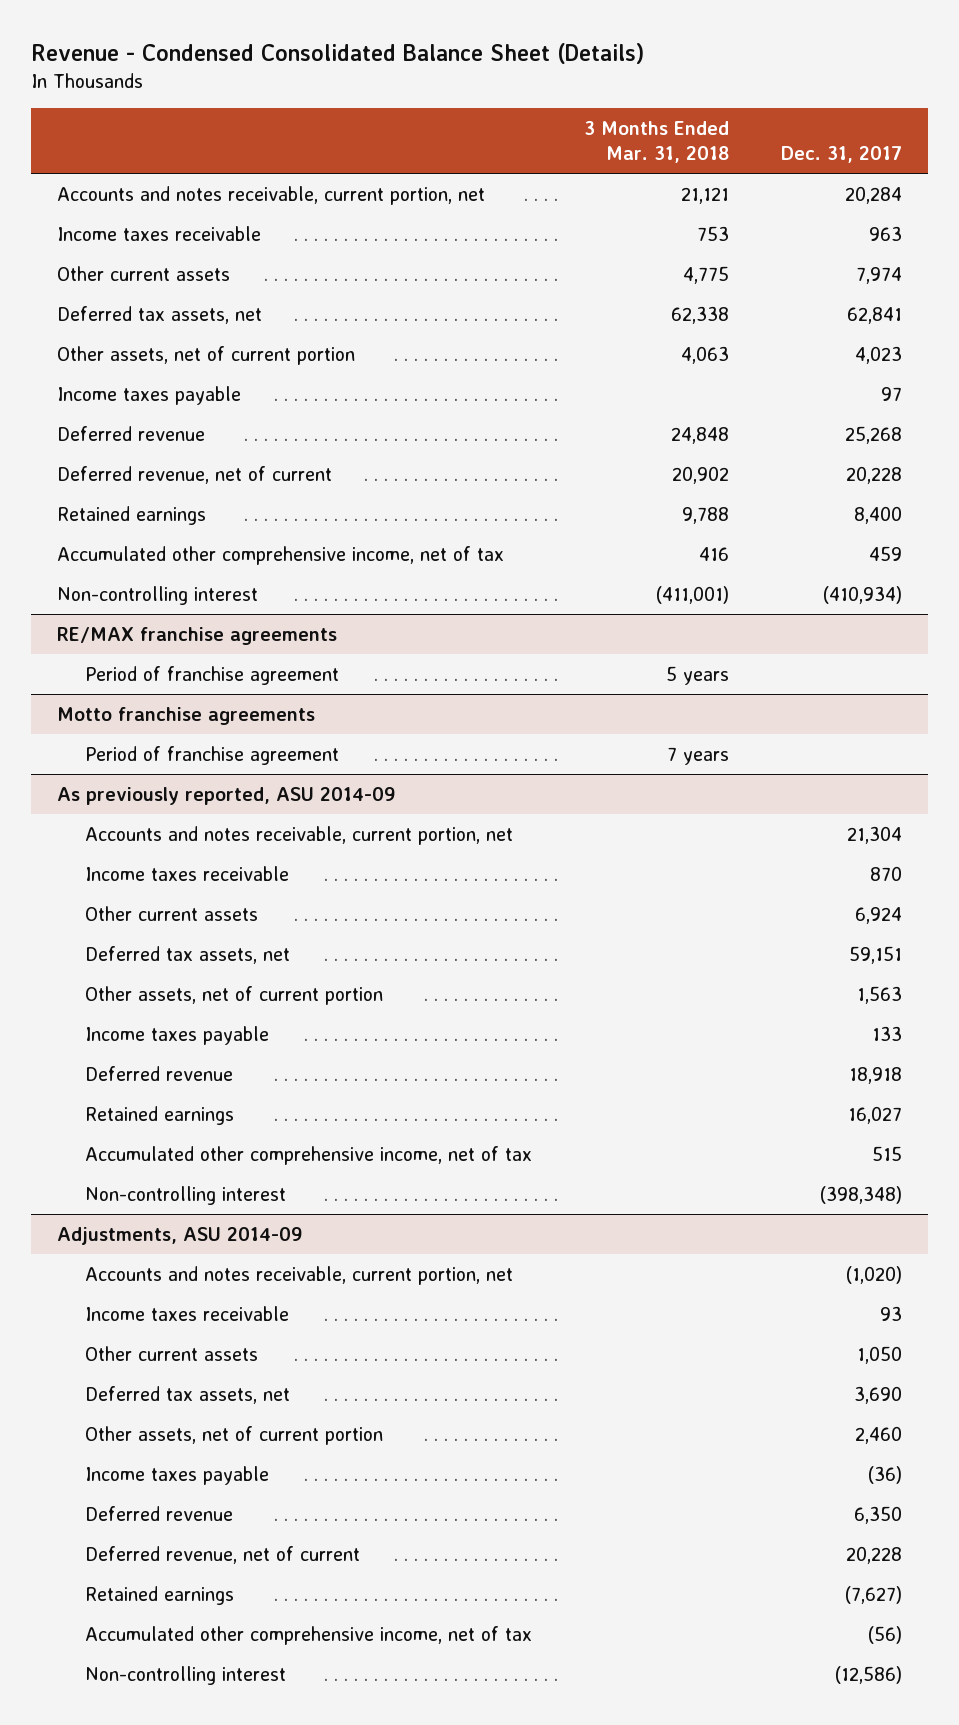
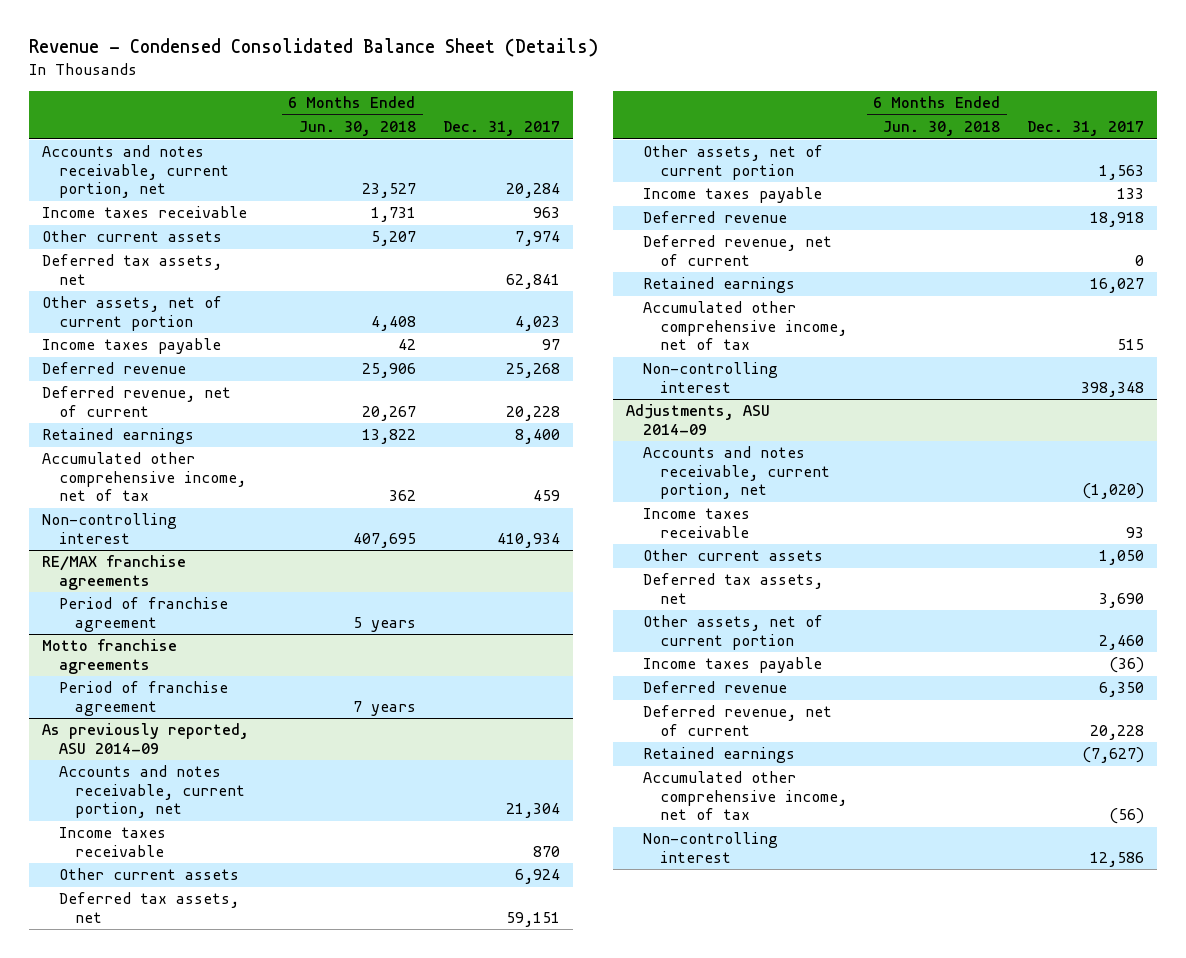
- | 3 Months Ended Mar. 31, 2018 | Dec. 31, 2017
+ | 6 Months Ended Jun. 30, 2018 | Dec. 31, 2017
- Non-controlling interest | (411,001) | (410,934)
+ Non-controlling interest | 407,695 | 410,934
@ As previously reported, ASU 2014-09
+ Deferred revenue, net of current | | 0
- Non-controlling interest | | (398,348)
+ Non-controlling interest | | 398,348
@ Adjustments, ASU 2014-09
- Non-controlling interest | | (12,586)
+ Non-controlling interest | | 12,586

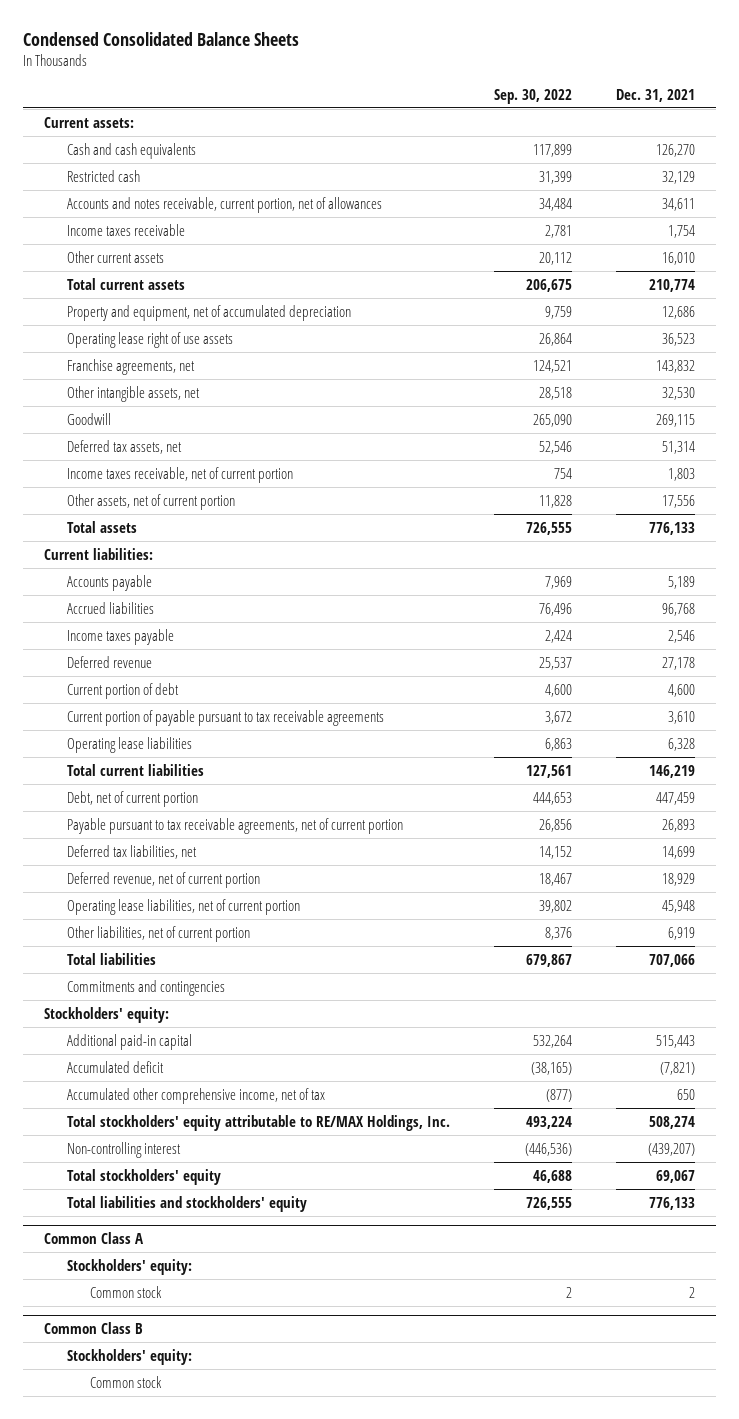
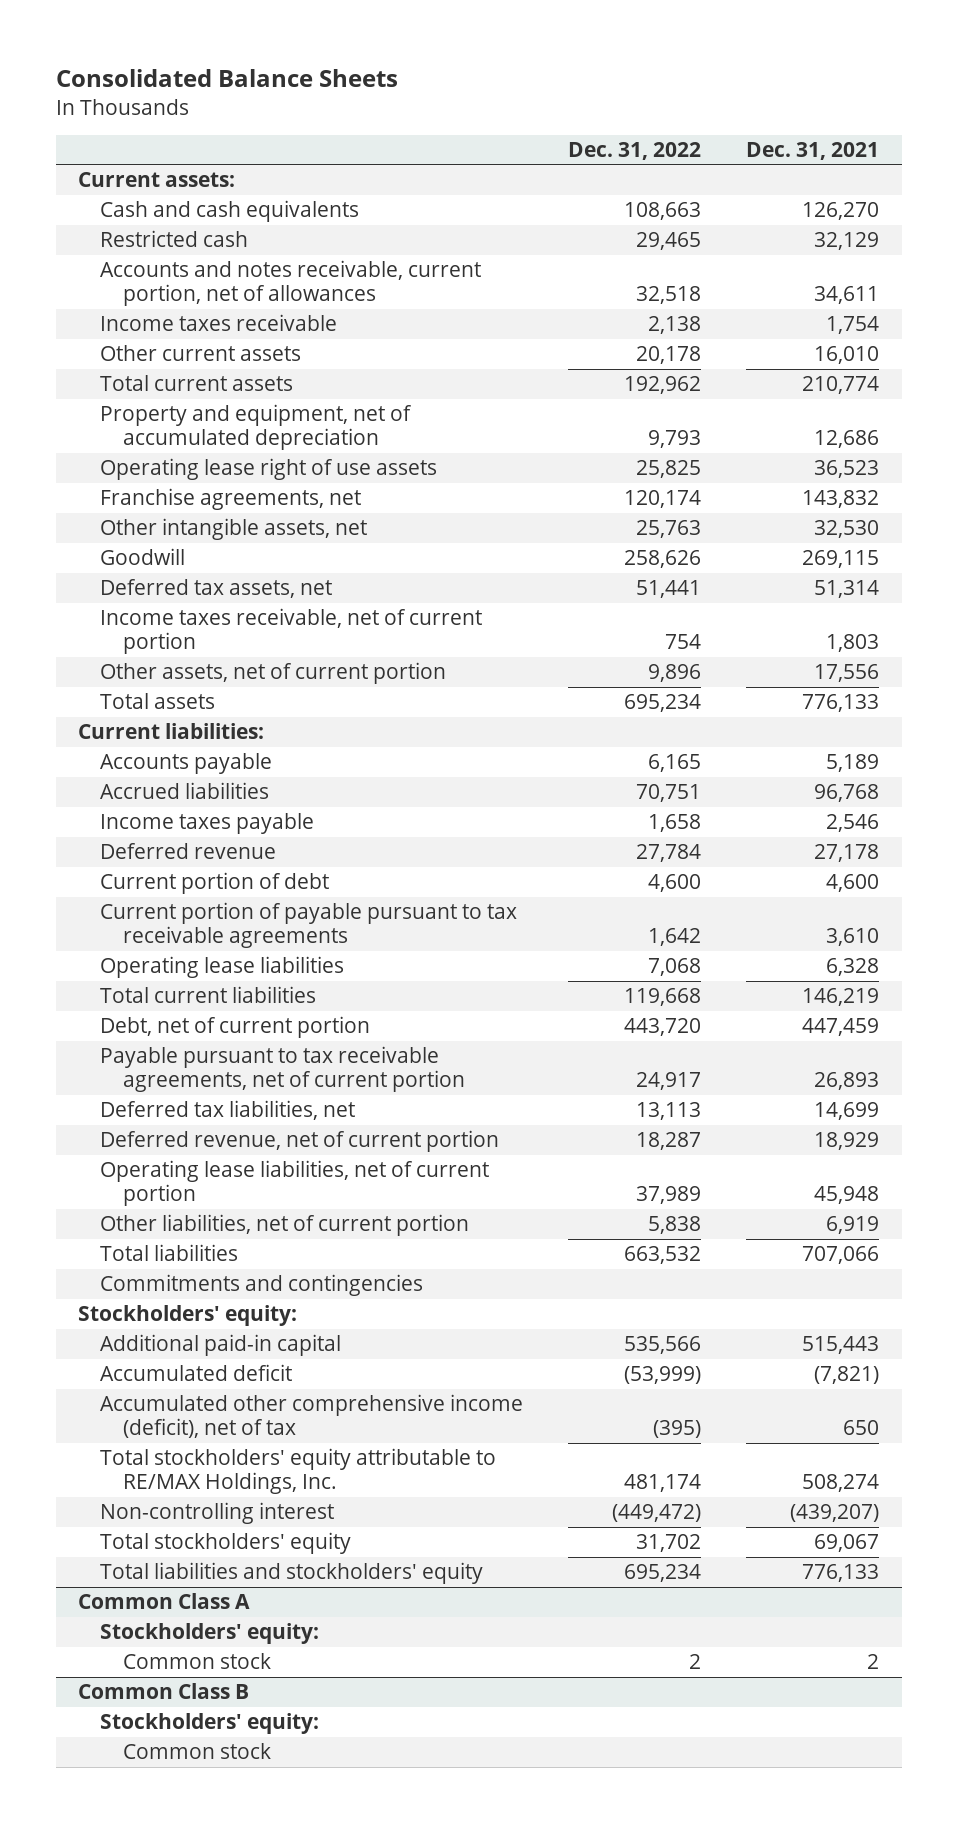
- Condensed Consolidated Balance Sheets
+ Consolidated Balance Sheets
- | Sep. 30, 2022 | Dec. 31, 2021
+ | Dec. 31, 2022 | Dec. 31, 2021
- Accumulated other comprehensive income, net of tax | (877) | 650
+ Accumulated other comprehensive income (deficit), net of tax | (395) | 650

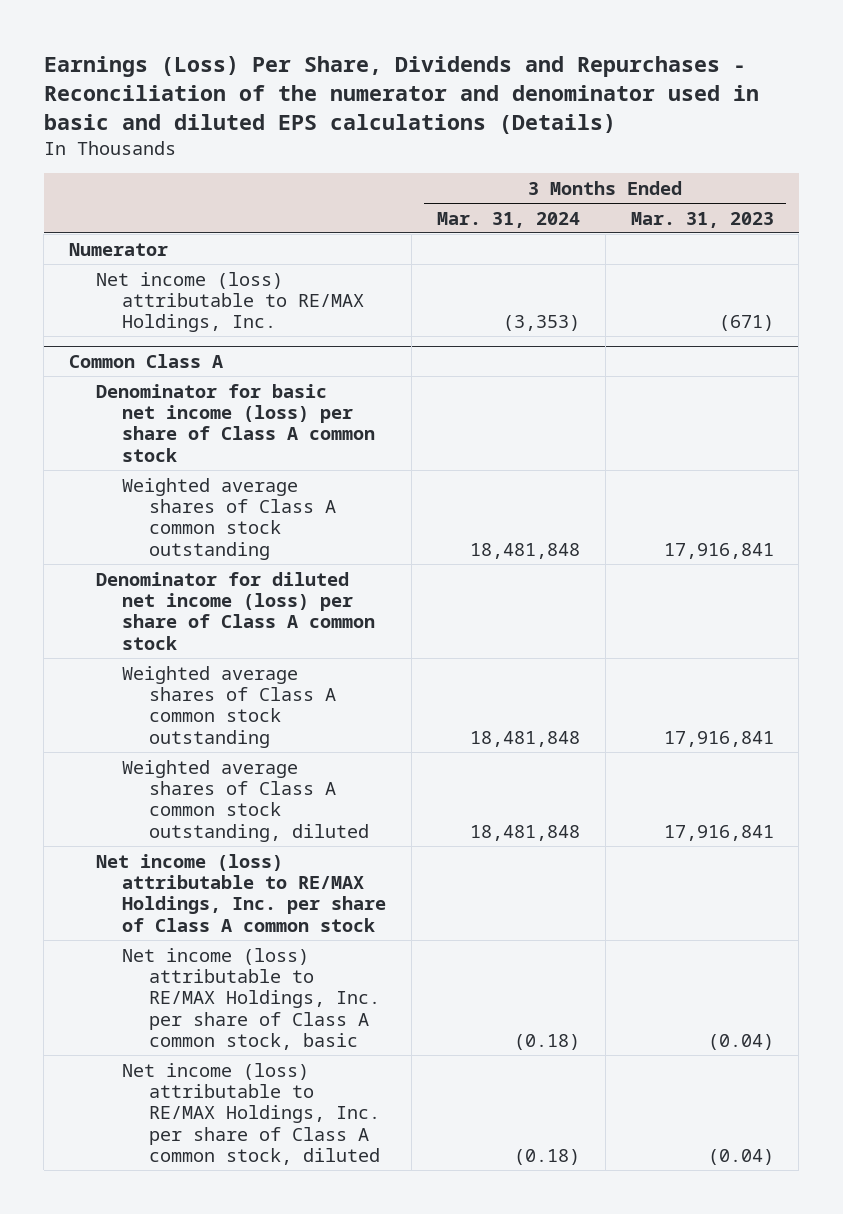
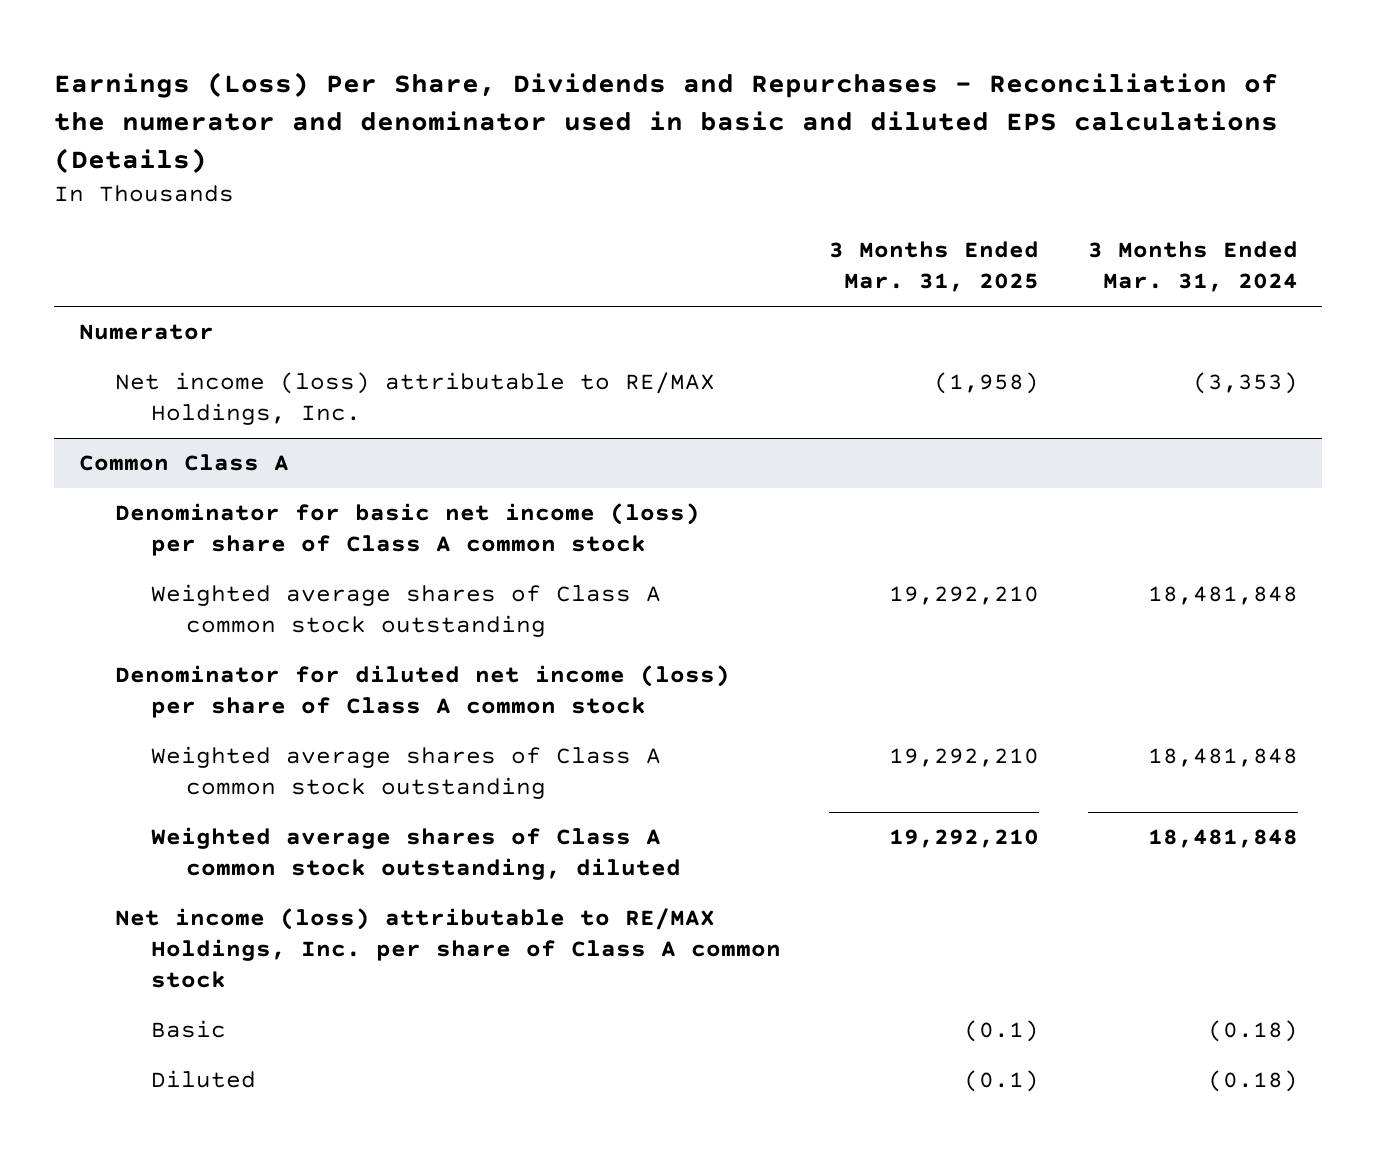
- | 3 Months Ended Mar. 31, 2024 | 3 Months Ended Mar. 31, 2023
+ | 3 Months Ended Mar. 31, 2025 | 3 Months Ended Mar. 31, 2024
@ Common Class A
- Net income (loss) attributable to RE/MAX Holdings, Inc. per share of Class A common stock, basic | (0.18) | (0.04)
- Net income (loss) attributable to RE/MAX Holdings, Inc. per share of Class A common stock, diluted | (0.18) | (0.04)
+ Basic | (0.1) | (0.18)
+ Diluted | (0.1) | (0.18)

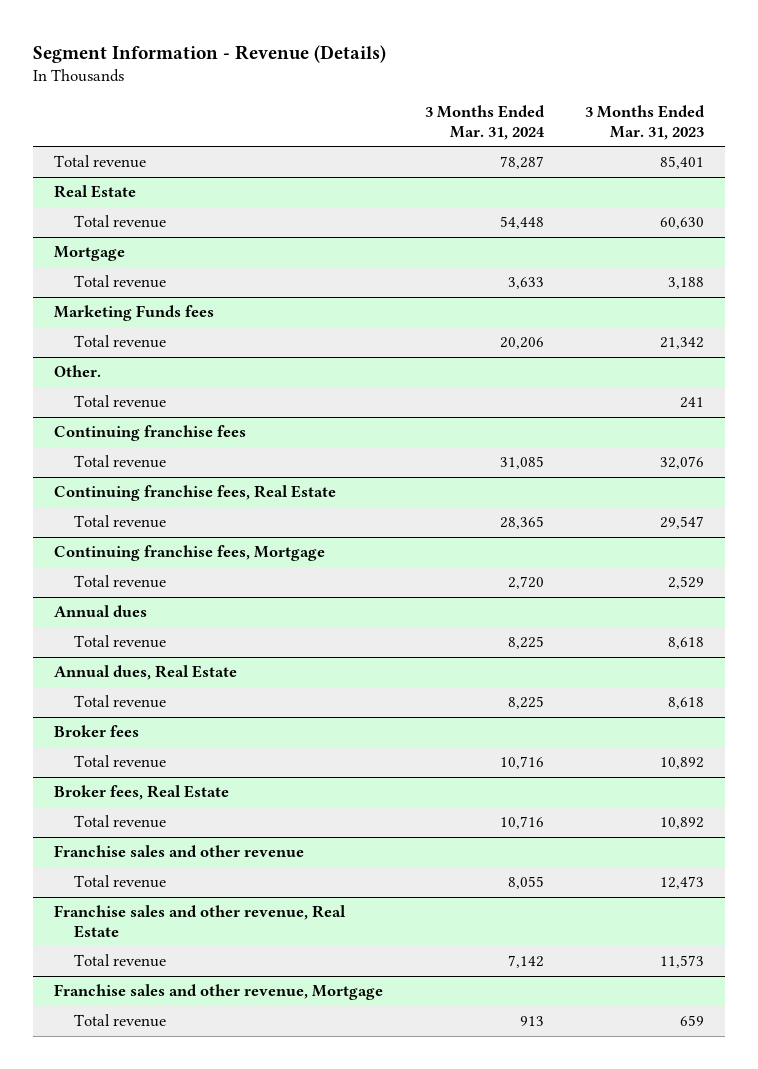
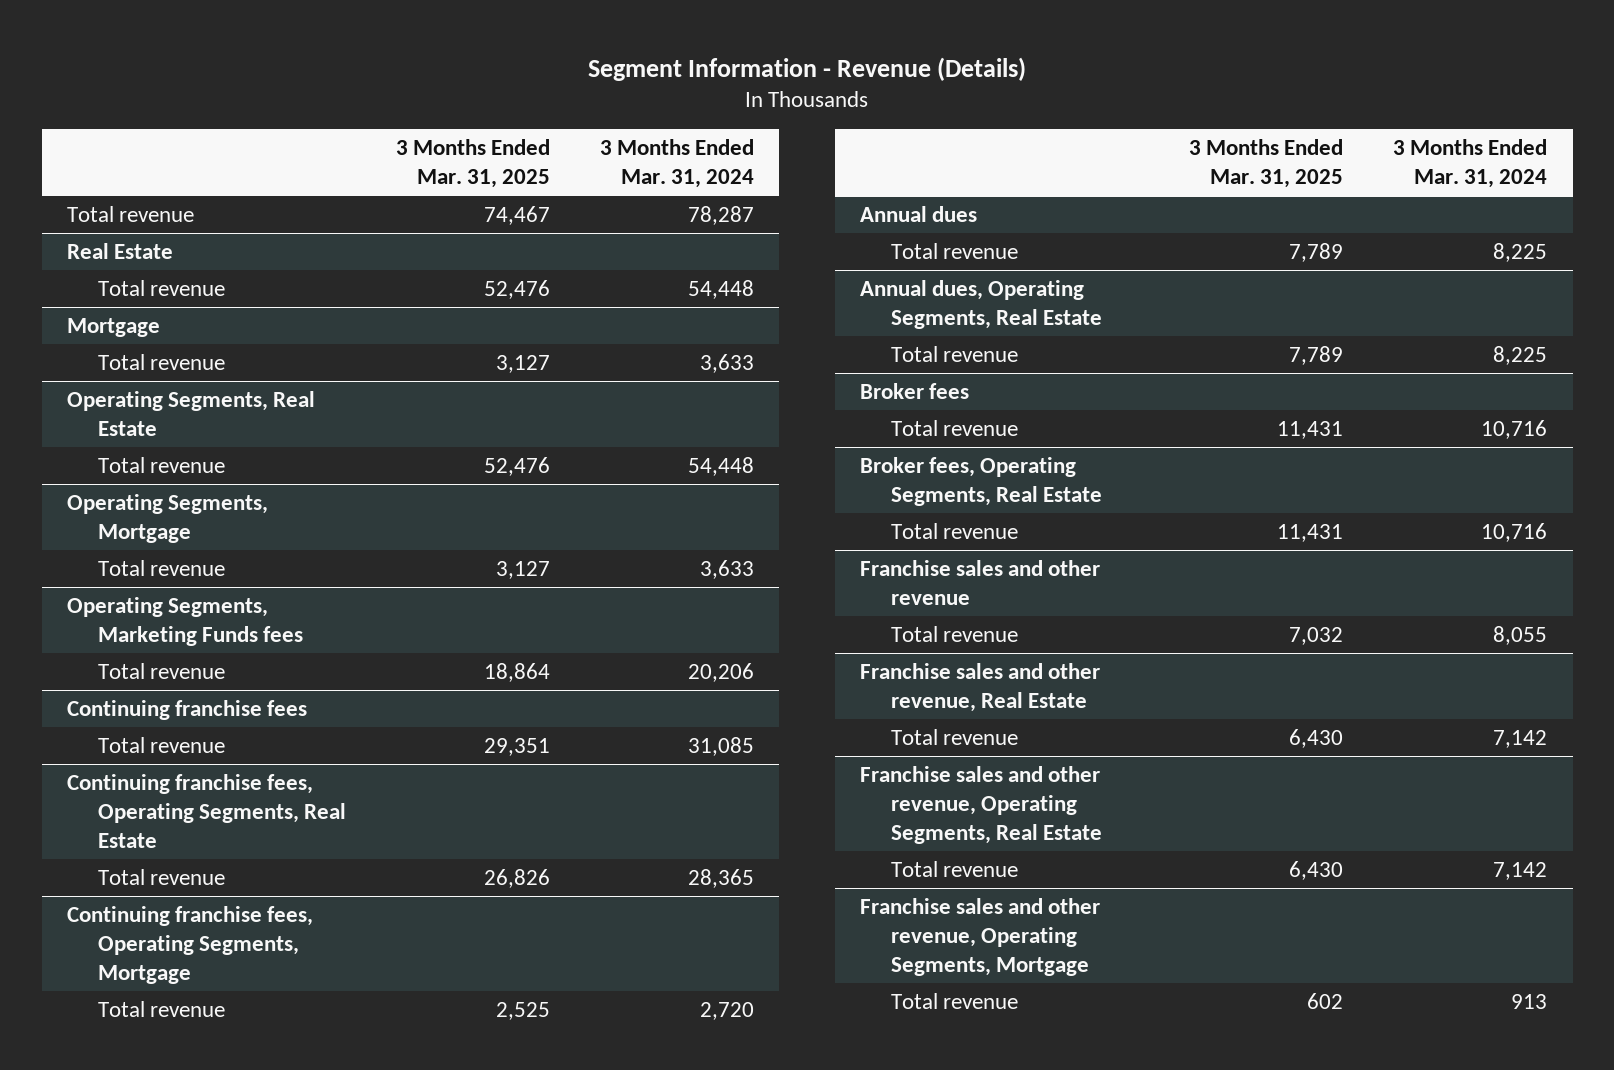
- | 3 Months Ended Mar. 31, 2024 | 3 Months Ended Mar. 31, 2023
+ | 3 Months Ended Mar. 31, 2025 | 3 Months Ended Mar. 31, 2024
- Marketing Funds fees
+ Operating Segments, Real Estate
+ Total revenue | 52,476 | 54,448
+ Operating Segments, Mortgage
+ Total revenue | 3,127 | 3,633
+ Operating Segments, Marketing Funds fees
- Other.
- Total revenue | | 241
- Continuing franchise fees, Real Estate
+ Continuing franchise fees, Operating Segments, Real Estate
- Continuing franchise fees, Mortgage
+ Continuing franchise fees, Operating Segments, Mortgage
- Annual dues, Real Estate
+ Annual dues, Operating Segments, Real Estate
- Broker fees, Real Estate
+ Broker fees, Operating Segments, Real Estate
- Franchise sales and other revenue, Mortgage
+ Franchise sales and other revenue, Operating Segments, Real Estate
+ Total revenue | 6,430 | 7,142
+ Franchise sales and other revenue, Operating Segments, Mortgage

